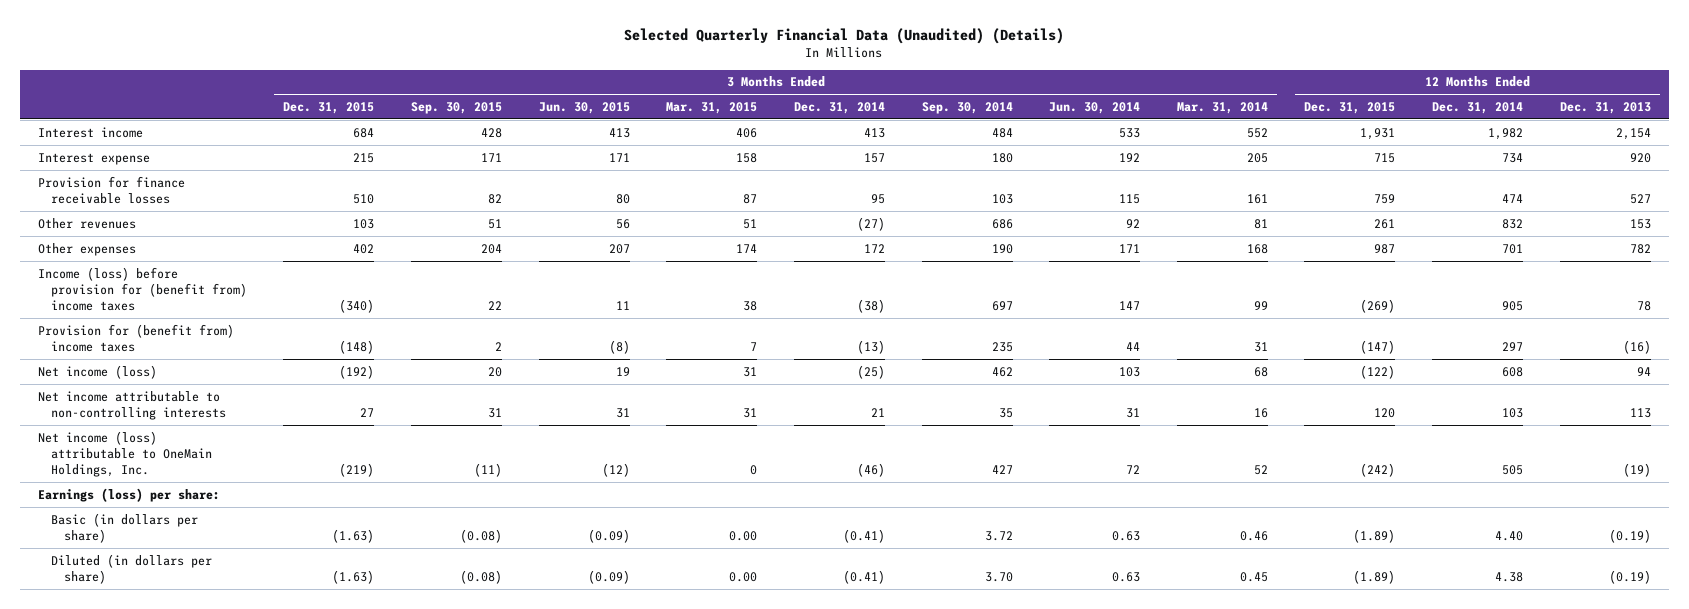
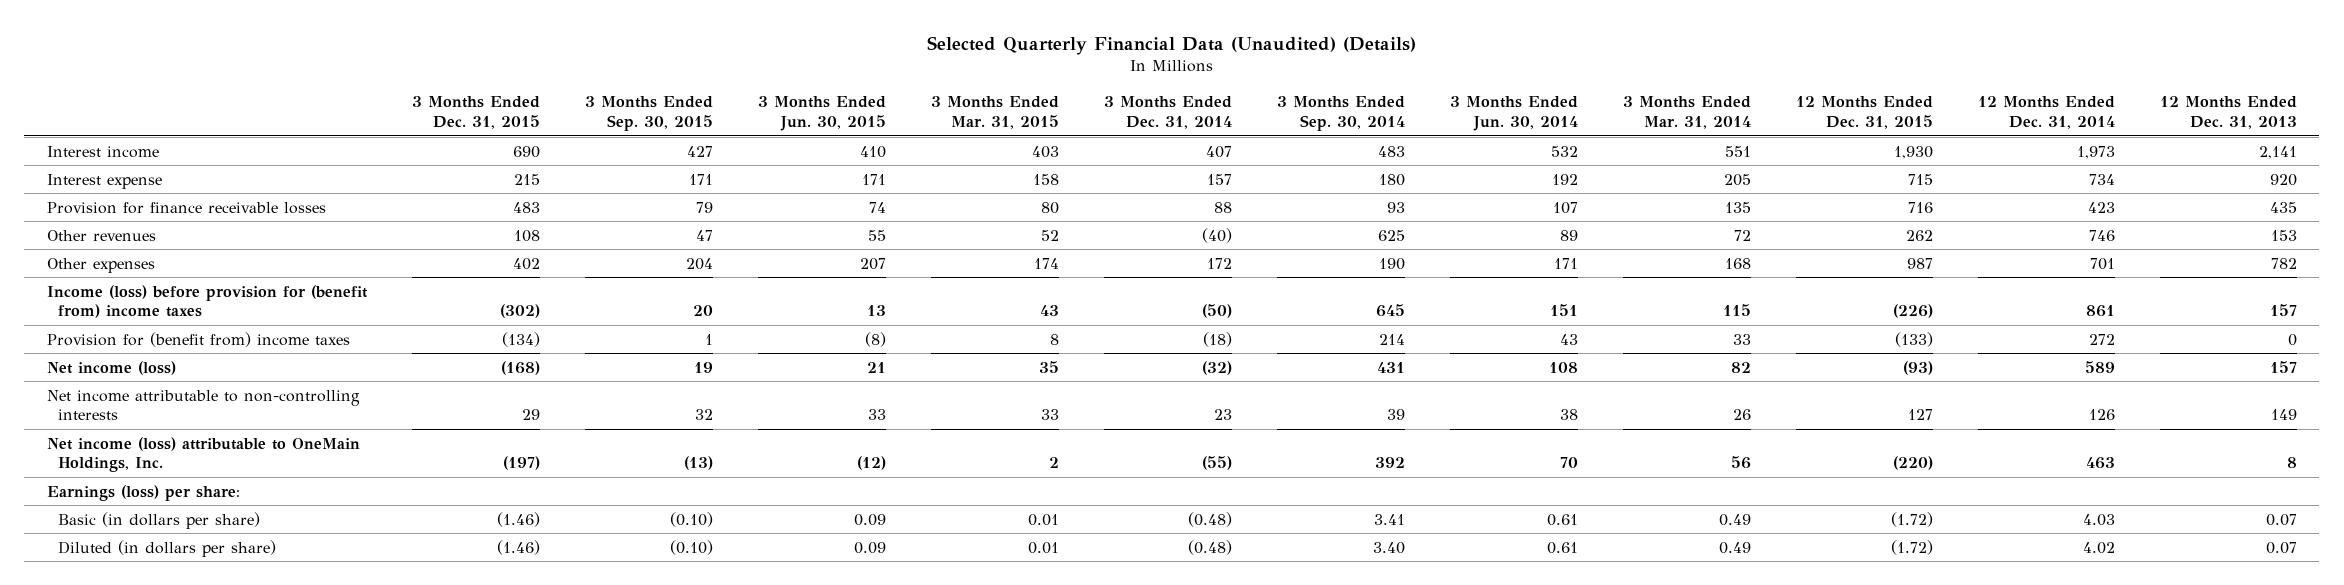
- Interest income | 684 | 428 | 413 | 406 | 413 | 484 | 533 | 552 | 1,931 | 1,982 | 2,154
+ Interest income | 690 | 427 | 410 | 403 | 407 | 483 | 532 | 551 | 1,930 | 1,973 | 2,141
- Provision for finance receivable losses | 510 | 82 | 80 | 87 | 95 | 103 | 115 | 161 | 759 | 474 | 527
- Other revenues | 103 | 51 | 56 | 51 | (27) | 686 | 92 | 81 | 261 | 832 | 153
+ Provision for finance receivable losses | 483 | 79 | 74 | 80 | 88 | 93 | 107 | 135 | 716 | 423 | 435
+ Other revenues | 108 | 47 | 55 | 52 | (40) | 625 | 89 | 72 | 262 | 746 | 153
- Income (loss) before provision for (benefit from) income taxes | (340) | 22 | 11 | 38 | (38) | 697 | 147 | 99 | (269) | 905 | 78
- Provision for (benefit from) income taxes | (148) | 2 | (8) | 7 | (13) | 235 | 44 | 31 | (147) | 297 | (16)
- Net income (loss) | (192) | 20 | 19 | 31 | (25) | 462 | 103 | 68 | (122) | 608 | 94
- Net income attributable to non-controlling interests | 27 | 31 | 31 | 31 | 21 | 35 | 31 | 16 | 120 | 103 | 113
- Net income (loss) attributable to OneMain Holdings, Inc. | (219) | (11) | (12) | 0 | (46) | 427 | 72 | 52 | (242) | 505 | (19)
+ Income (loss) before provision for (benefit from) income taxes | (302) | 20 | 13 | 43 | (50) | 645 | 151 | 115 | (226) | 861 | 157
+ Provision for (benefit from) income taxes | (134) | 1 | (8) | 8 | (18) | 214 | 43 | 33 | (133) | 272 | 0
+ Net income (loss) | (168) | 19 | 21 | 35 | (32) | 431 | 108 | 82 | (93) | 589 | 157
+ Net income attributable to non-controlling interests | 29 | 32 | 33 | 33 | 23 | 39 | 38 | 26 | 127 | 126 | 149
+ Net income (loss) attributable to OneMain Holdings, Inc. | (197) | (13) | (12) | 2 | (55) | 392 | 70 | 56 | (220) | 463 | 8
- Basic (in dollars per share) | (1.63) | (0.08) | (0.09) | 0.00 | (0.41) | 3.72 | 0.63 | 0.46 | (1.89) | 4.40 | (0.19)
- Diluted (in dollars per share) | (1.63) | (0.08) | (0.09) | 0.00 | (0.41) | 3.70 | 0.63 | 0.45 | (1.89) | 4.38 | (0.19)
+ Basic (in dollars per share) | (1.46) | (0.10) | 0.09 | 0.01 | (0.48) | 3.41 | 0.61 | 0.49 | (1.72) | 4.03 | 0.07
+ Diluted (in dollars per share) | (1.46) | (0.10) | 0.09 | 0.01 | (0.48) | 3.40 | 0.61 | 0.49 | (1.72) | 4.02 | 0.07

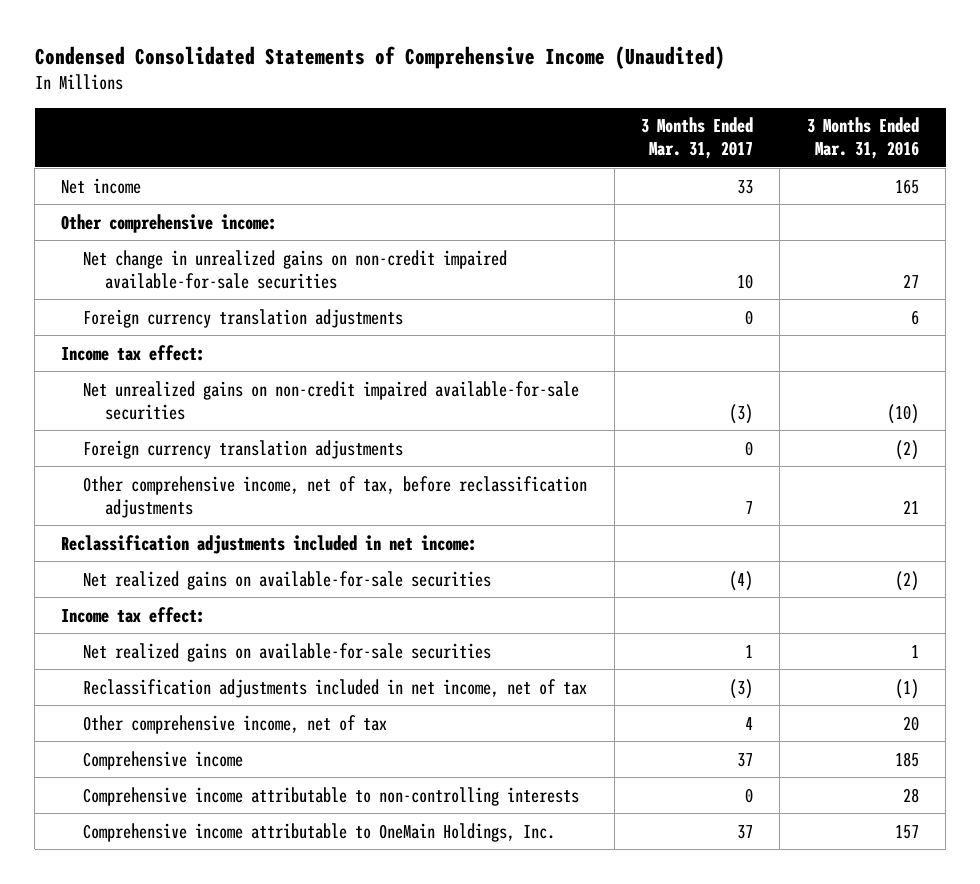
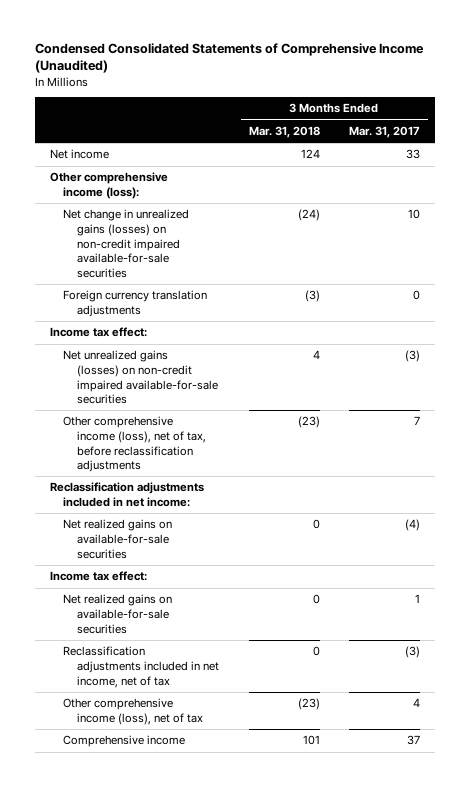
- | 3 Months Ended Mar. 31, 2017 | 3 Months Ended Mar. 31, 2016
+ | 3 Months Ended Mar. 31, 2018 | 3 Months Ended Mar. 31, 2017
- Other comprehensive income:
- Net change in unrealized gains on non-credit impaired available-for-sale securities | 10 | 27
+ Other comprehensive income (loss):
+ Net change in unrealized gains (losses) on non-credit impaired available-for-sale securities | (24) | 10
- Net unrealized gains on non-credit impaired available-for-sale securities | (3) | (10)
- Foreign currency translation adjustments | 0 | (2)
- Other comprehensive income, net of tax, before reclassification adjustments | 7 | 21
+ Net unrealized gains (losses) on non-credit impaired available-for-sale securities | 4 | (3)
+ Other comprehensive income (loss), net of tax, before reclassification adjustments | (23) | 7
- Other comprehensive income, net of tax | 4 | 20
+ Other comprehensive income (loss), net of tax | (23) | 4
- Comprehensive income attributable to non-controlling interests | 0 | 28
- Comprehensive income attributable to OneMain Holdings, Inc. | 37 | 157

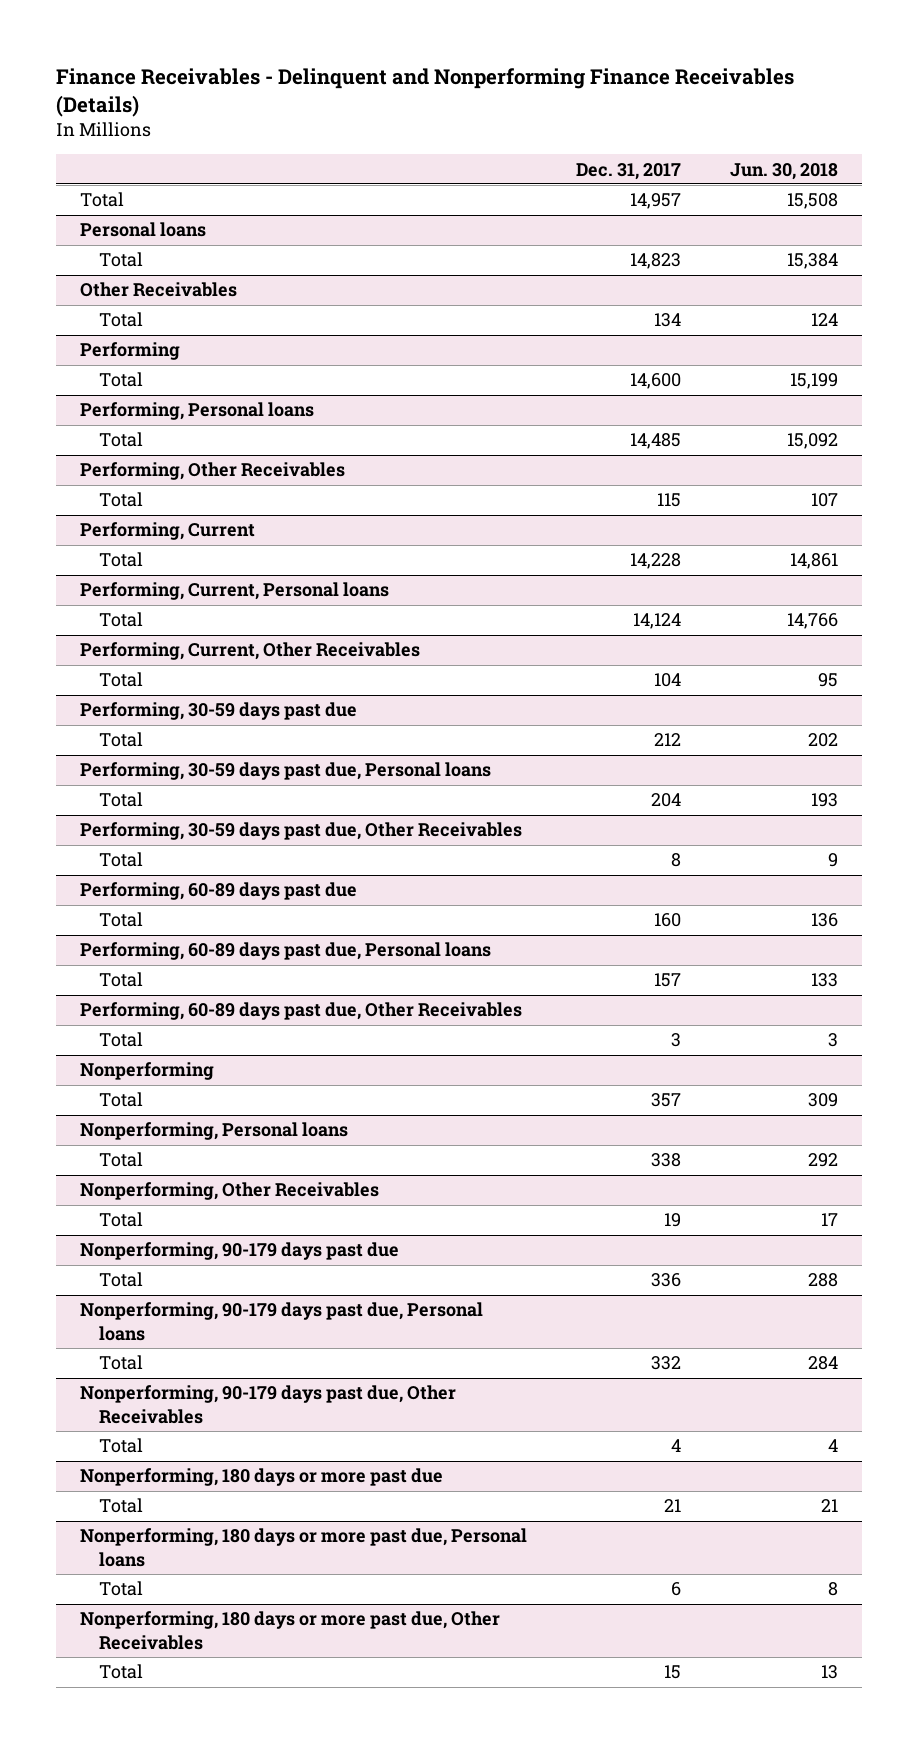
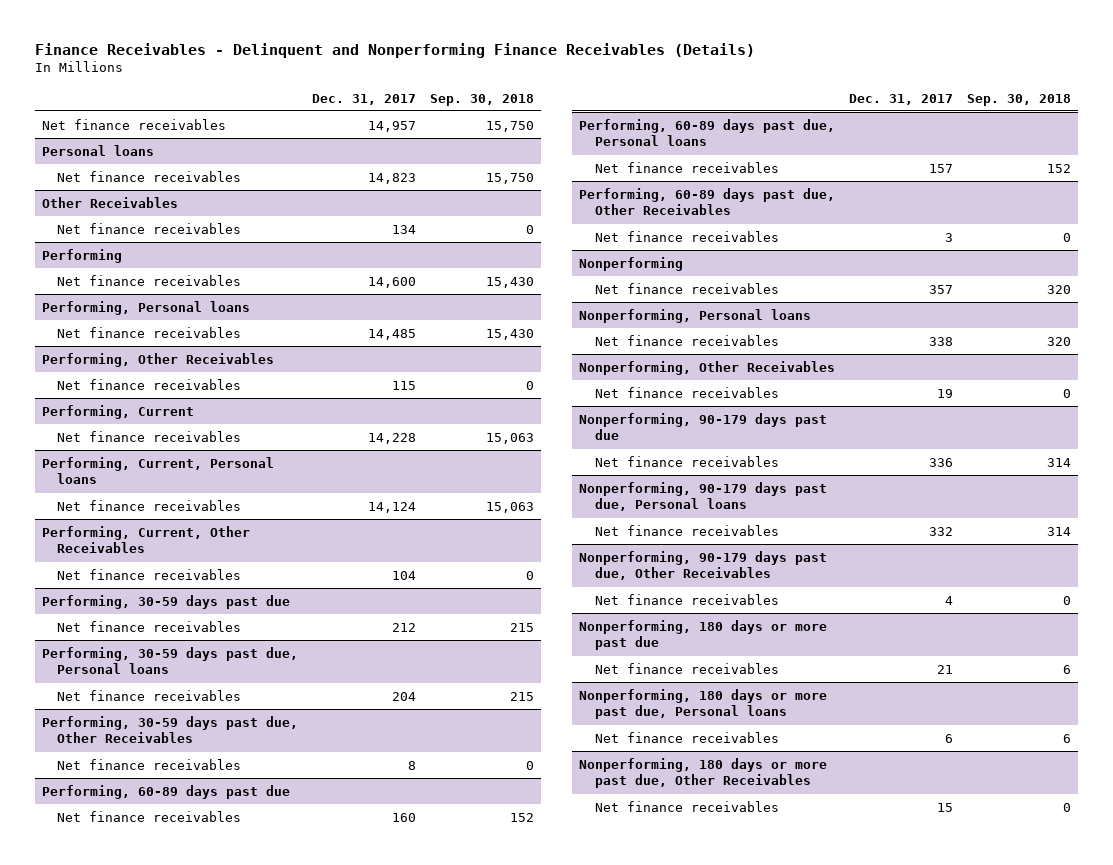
- | Dec. 31, 2017 | Jun. 30, 2018
+ | Dec. 31, 2017 | Sep. 30, 2018
- Total | 14,957 | 15,508
+ Net finance receivables | 14,957 | 15,750
@ Personal loans
- Total | 14,823 | 15,384
+ Net finance receivables | 14,823 | 15,750
@ Other Receivables
- Total | 134 | 124
+ Net finance receivables | 134 | 0
@ Performing
- Total | 14,600 | 15,199
+ Net finance receivables | 14,600 | 15,430
@ Performing, Personal loans
- Total | 14,485 | 15,092
+ Net finance receivables | 14,485 | 15,430
@ Performing, Other Receivables
- Total | 115 | 107
+ Net finance receivables | 115 | 0
@ Performing, Current
- Total | 14,228 | 14,861
+ Net finance receivables | 14,228 | 15,063
@ Performing, Current, Personal loans
- Total | 14,124 | 14,766
+ Net finance receivables | 14,124 | 15,063
@ Performing, Current, Other Receivables
- Total | 104 | 95
+ Net finance receivables | 104 | 0
@ Performing, 30-59 days past due
- Total | 212 | 202
+ Net finance receivables | 212 | 215
@ Performing, 30-59 days past due, Personal loans
- Total | 204 | 193
+ Net finance receivables | 204 | 215
@ Performing, 30-59 days past due, Other Receivables
- Total | 8 | 9
+ Net finance receivables | 8 | 0
@ Performing, 60-89 days past due
- Total | 160 | 136
+ Net finance receivables | 160 | 152
@ Performing, 60-89 days past due, Personal loans
- Total | 157 | 133
+ Net finance receivables | 157 | 152
@ Performing, 60-89 days past due, Other Receivables
- Total | 3 | 3
+ Net finance receivables | 3 | 0
@ Nonperforming
- Total | 357 | 309
+ Net finance receivables | 357 | 320
@ Nonperforming, Personal loans
- Total | 338 | 292
+ Net finance receivables | 338 | 320
@ Nonperforming, Other Receivables
- Total | 19 | 17
+ Net finance receivables | 19 | 0
@ Nonperforming, 90-179 days past due
- Total | 336 | 288
+ Net finance receivables | 336 | 314
@ Nonperforming, 90-179 days past due, Personal loans
- Total | 332 | 284
+ Net finance receivables | 332 | 314
@ Nonperforming, 90-179 days past due, Other Receivables
- Total | 4 | 4
+ Net finance receivables | 4 | 0
@ Nonperforming, 180 days or more past due
- Total | 21 | 21
+ Net finance receivables | 21 | 6
@ Nonperforming, 180 days or more past due, Personal loans
- Total | 6 | 8
+ Net finance receivables | 6 | 6
@ Nonperforming, 180 days or more past due, Other Receivables
- Total | 15 | 13
+ Net finance receivables | 15 | 0

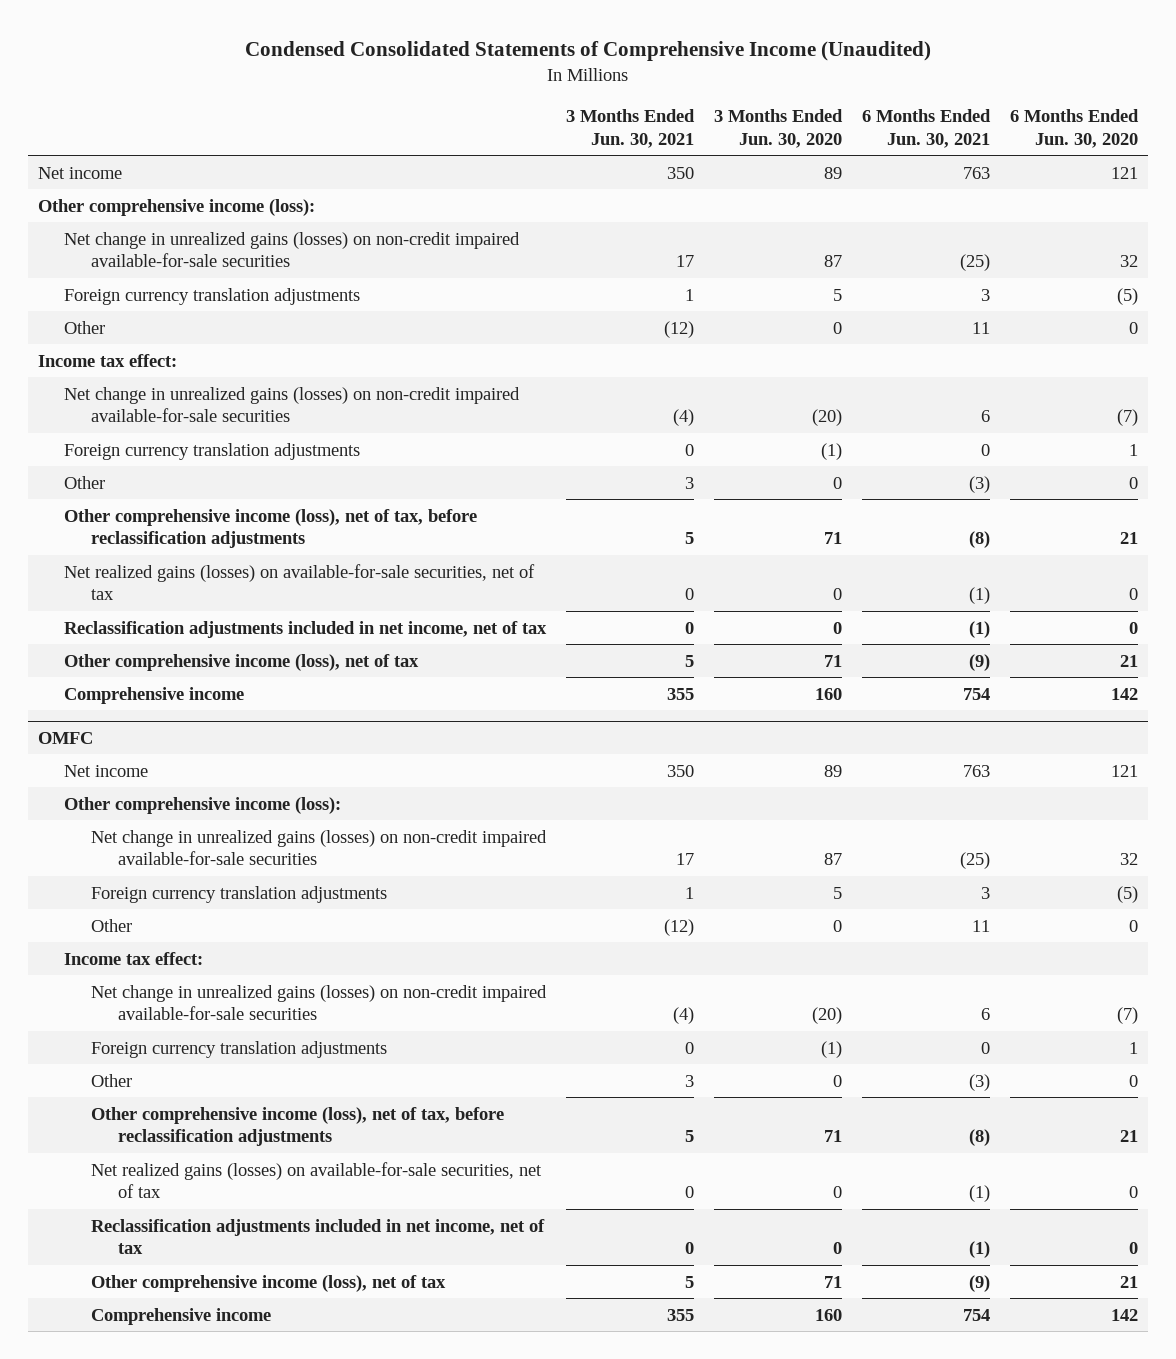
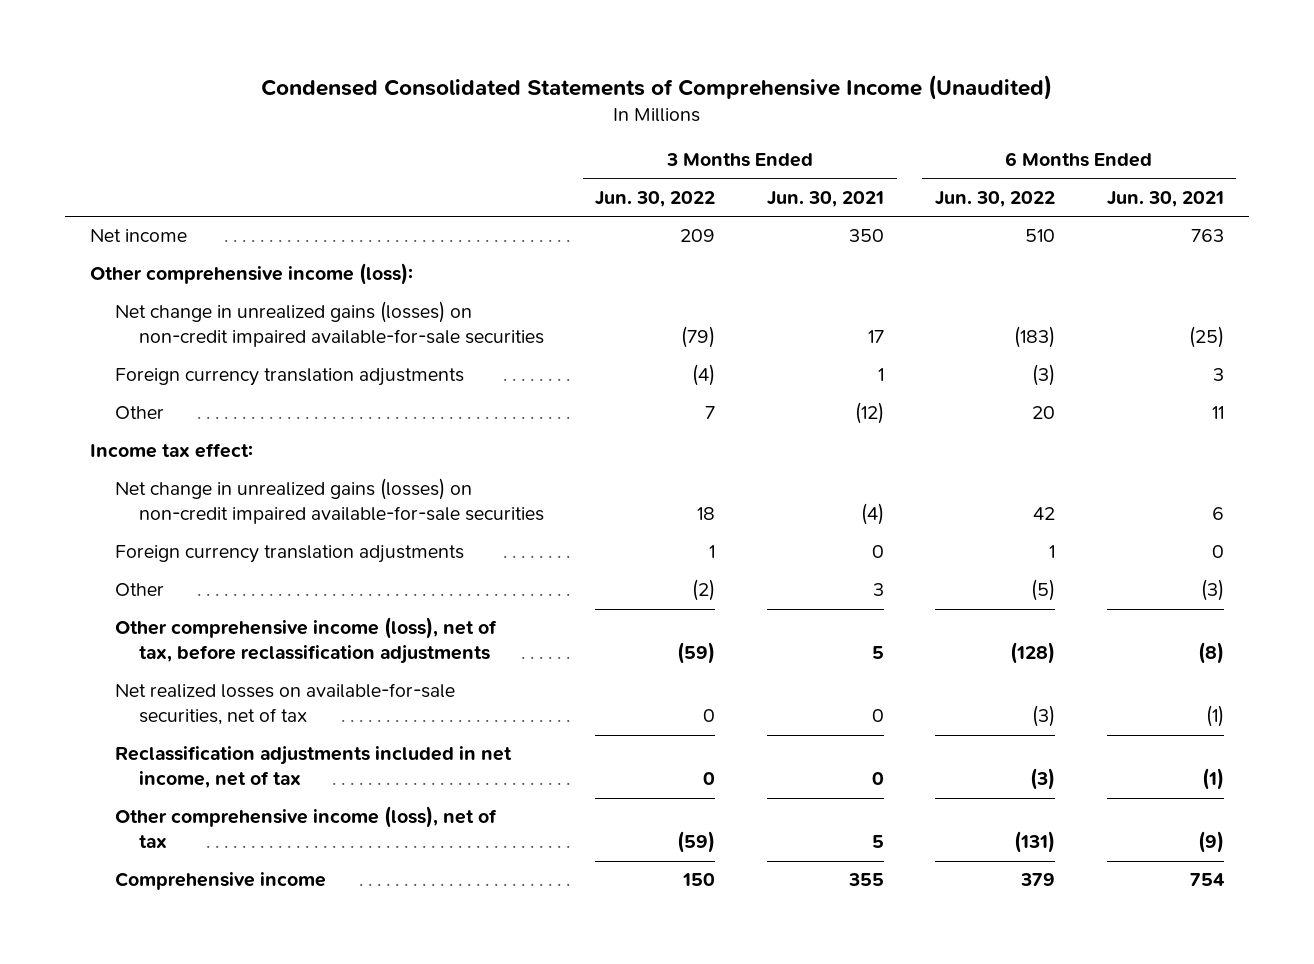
- | 3 Months Ended Jun. 30, 2021 | 3 Months Ended Jun. 30, 2020 | 6 Months Ended Jun. 30, 2021 | 6 Months Ended Jun. 30, 2020
+ | 3 Months Ended Jun. 30, 2022 | 3 Months Ended Jun. 30, 2021 | 6 Months Ended Jun. 30, 2022 | 6 Months Ended Jun. 30, 2021
- Net realized gains (losses) on available-for-sale securities, net of tax | 0 | 0 | (1) | 0
- Reclassification adjustments included in net income, net of tax | 0 | 0 | (1) | 0
- Other comprehensive income (loss), net of tax | 5 | 71 | (9) | 21
- Comprehensive income | 355 | 160 | 754 | 142
- OMFC
- Net income | 350 | 89 | 763 | 121
- Other comprehensive income (loss):
- Net change in unrealized gains (losses) on non-credit impaired available-for-sale securities | 17 | 87 | (25) | 32
- Foreign currency translation adjustments | 1 | 5 | 3 | (5)
- Other | (12) | 0 | 11 | 0
- Income tax effect:
- Net change in unrealized gains (losses) on non-credit impaired available-for-sale securities | (4) | (20) | 6 | (7)
- Foreign currency translation adjustments | 0 | (1) | 0 | 1
- Other | 3 | 0 | (3) | 0
- Other comprehensive income (loss), net of tax, before reclassification adjustments | 5 | 71 | (8) | 21
- Net realized gains (losses) on available-for-sale securities, net of tax | 0 | 0 | (1) | 0
+ Net realized losses on available-for-sale securities, net of tax | 0 | 0 | (3) | (1)

